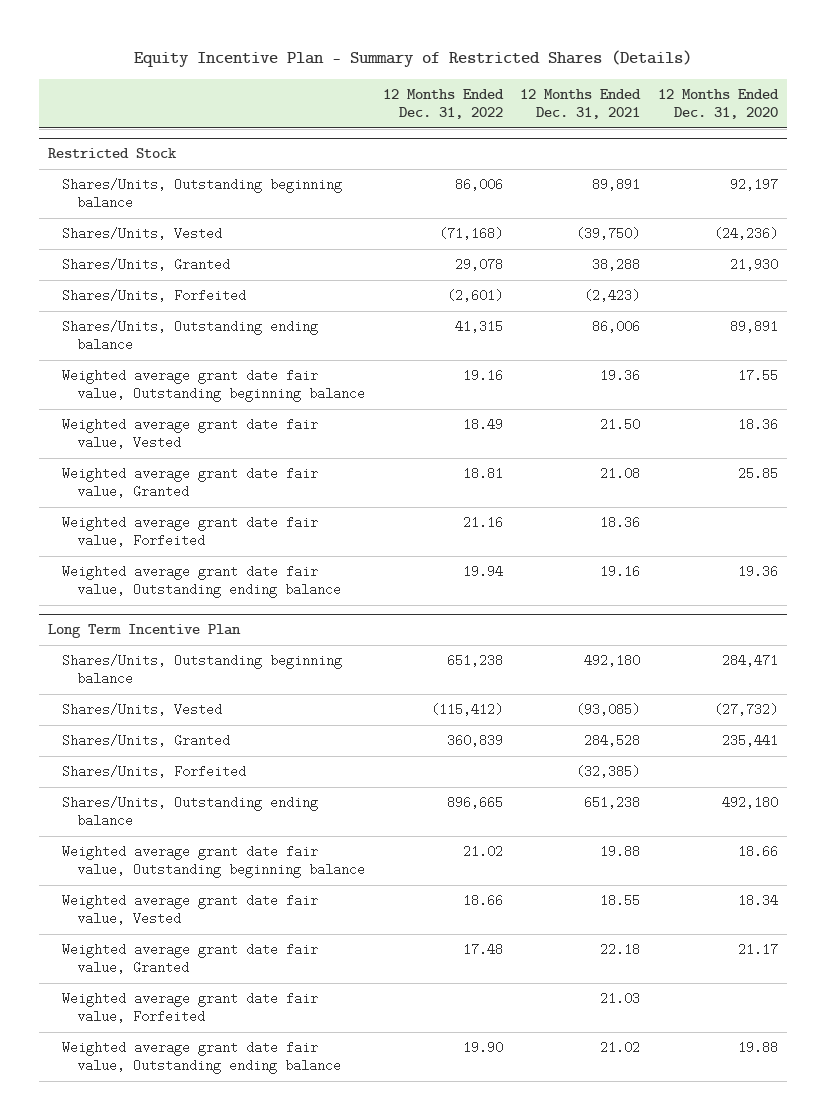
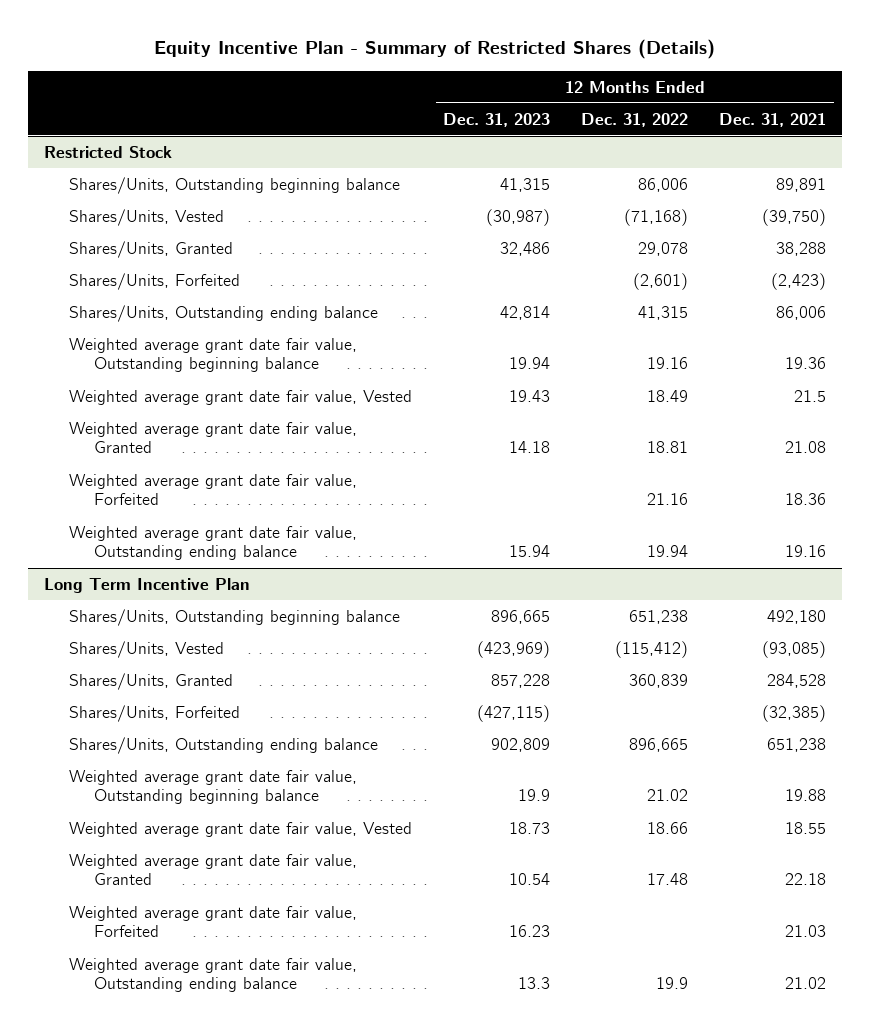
- | 12 Months Ended Dec. 31, 2022 | 12 Months Ended Dec. 31, 2021 | 12 Months Ended Dec. 31, 2020
+ | 12 Months Ended Dec. 31, 2023 | 12 Months Ended Dec. 31, 2022 | 12 Months Ended Dec. 31, 2021
@ Restricted Stock
- Weighted average grant date fair value, Vested | 18.49 | 21.50 | 18.36
+ Weighted average grant date fair value, Vested | 19.43 | 18.49 | 21.5
@ Long Term Incentive Plan
- Weighted average grant date fair value, Outstanding ending balance | 19.90 | 21.02 | 19.88
+ Weighted average grant date fair value, Outstanding ending balance | 13.3 | 19.9 | 21.02

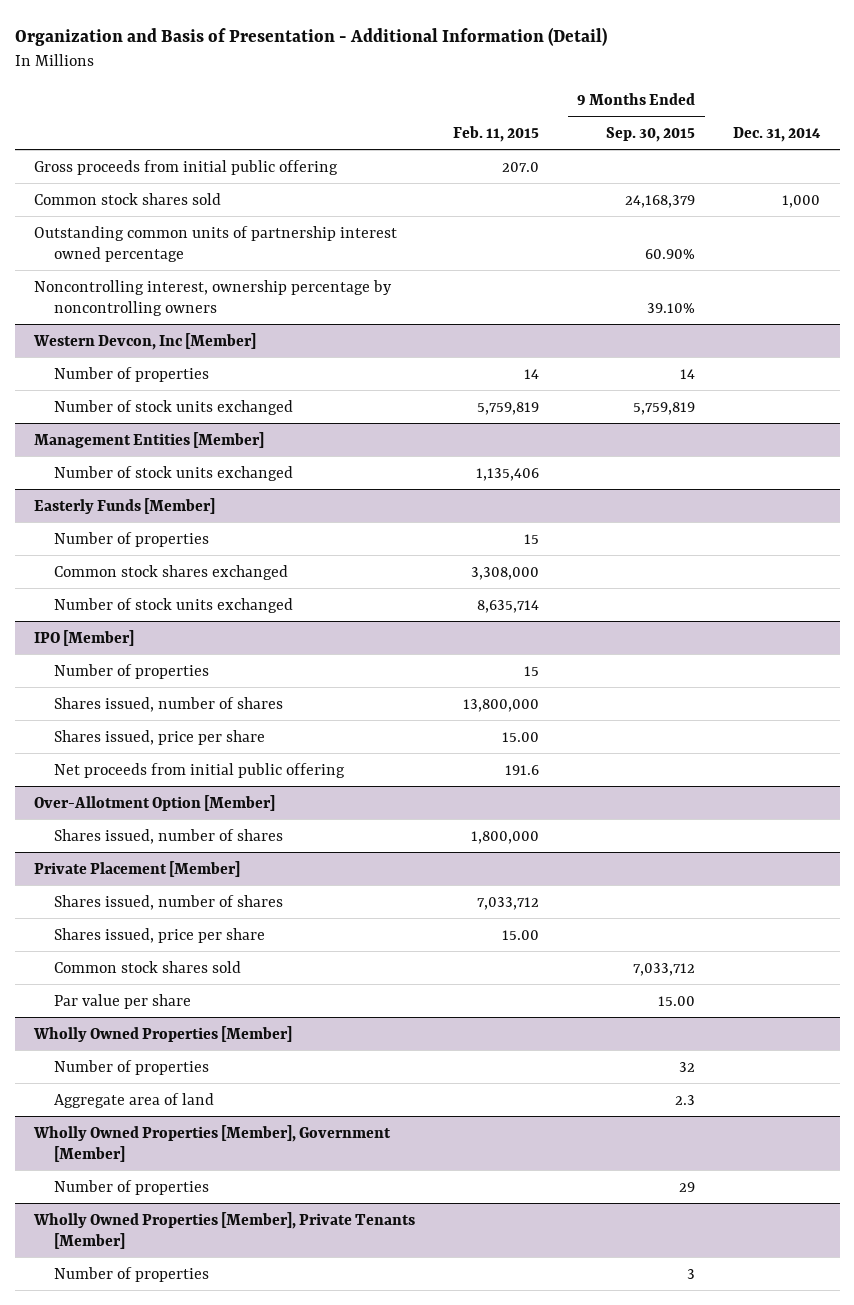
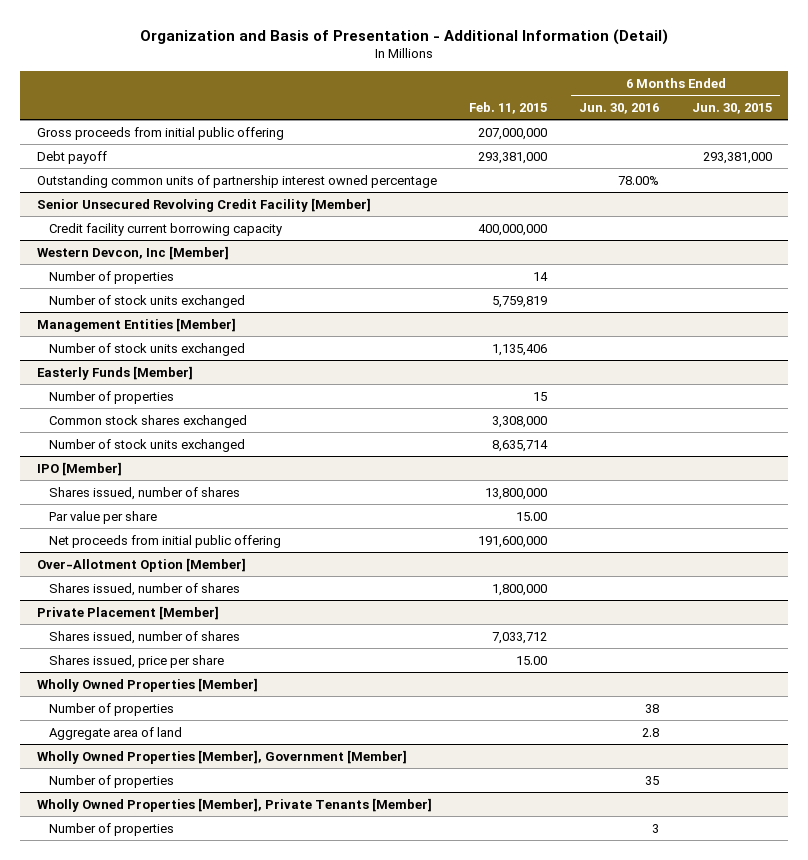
- | Feb. 11, 2015 | 9 Months Ended Sep. 30, 2015 | Dec. 31, 2014
+ | Feb. 11, 2015 | 6 Months Ended Jun. 30, 2016 | 6 Months Ended Jun. 30, 2015
- Gross proceeds from initial public offering | 207.0 | |
- Common stock shares sold | | 24,168,379 | 1,000
+ Gross proceeds from initial public offering | 207,000,000 | |
+ Debt payoff | 293,381,000 | | 293,381,000
- Noncontrolling interest, ownership percentage by noncontrolling owners | | 39.10% |
+ Senior Unsecured Revolving Credit Facility [Member]
+ Credit facility current borrowing capacity | 400,000,000 | |
@ IPO [Member]
- Number of properties | 15 | |
- Shares issued, price per share | 15.00 | |
- Net proceeds from initial public offering | 191.6 | |
+ Par value per share | 15.00 | |
+ Net proceeds from initial public offering | 191,600,000 | |
@ Private Placement [Member]
- Common stock shares sold | | 7,033,712 |
- Par value per share | | 15.00 |

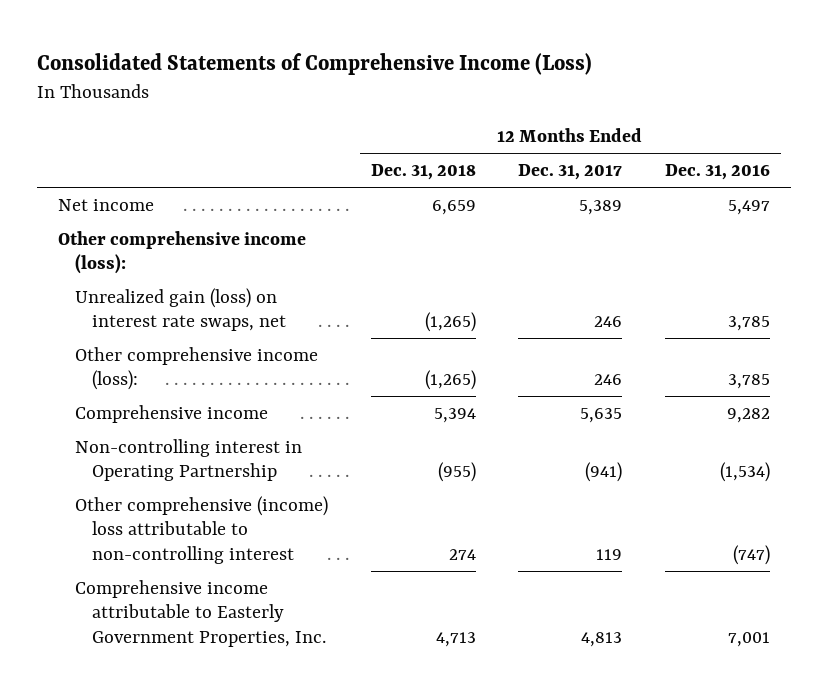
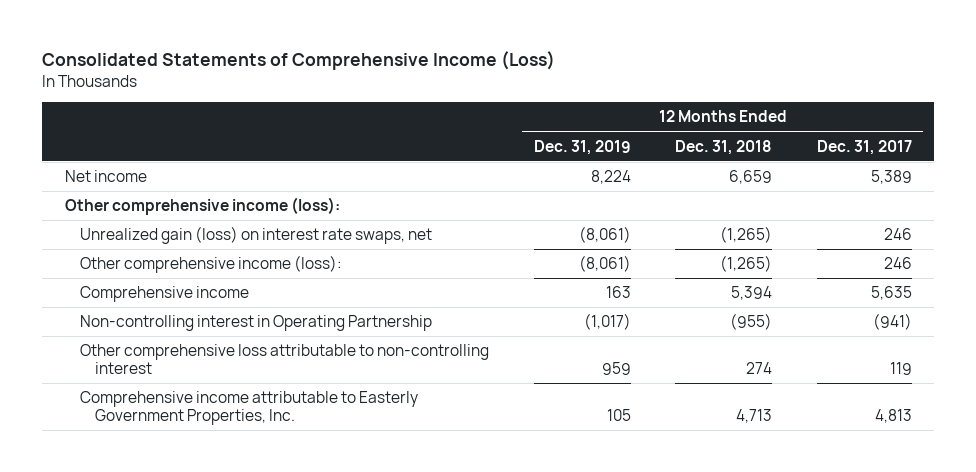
- | 12 Months Ended Dec. 31, 2018 | 12 Months Ended Dec. 31, 2017 | 12 Months Ended Dec. 31, 2016
+ | 12 Months Ended Dec. 31, 2019 | 12 Months Ended Dec. 31, 2018 | 12 Months Ended Dec. 31, 2017
- Other comprehensive (income) loss attributable to non-controlling interest | 274 | 119 | (747)
+ Other comprehensive loss attributable to non-controlling interest | 959 | 274 | 119

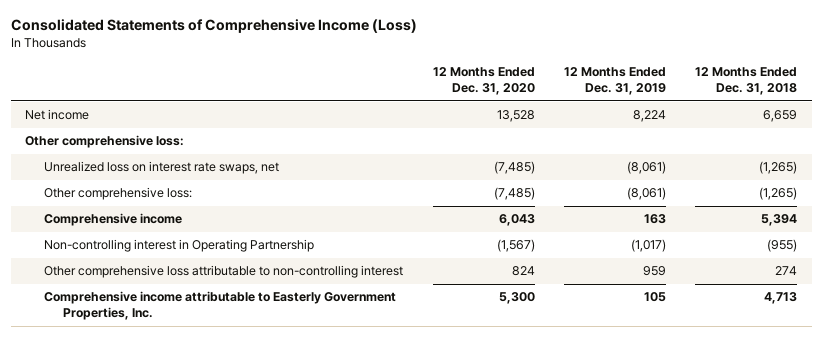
- | 12 Months Ended Dec. 31, 2019 | 12 Months Ended Dec. 31, 2018 | 12 Months Ended Dec. 31, 2017
+ | 12 Months Ended Dec. 31, 2020 | 12 Months Ended Dec. 31, 2019 | 12 Months Ended Dec. 31, 2018
- Other comprehensive income (loss):
- Unrealized gain (loss) on interest rate swaps, net | (8,061) | (1,265) | 246
- Other comprehensive income (loss): | (8,061) | (1,265) | 246
+ Other comprehensive loss:
+ Unrealized loss on interest rate swaps, net | (7,485) | (8,061) | (1,265)
+ Other comprehensive loss: | (7,485) | (8,061) | (1,265)

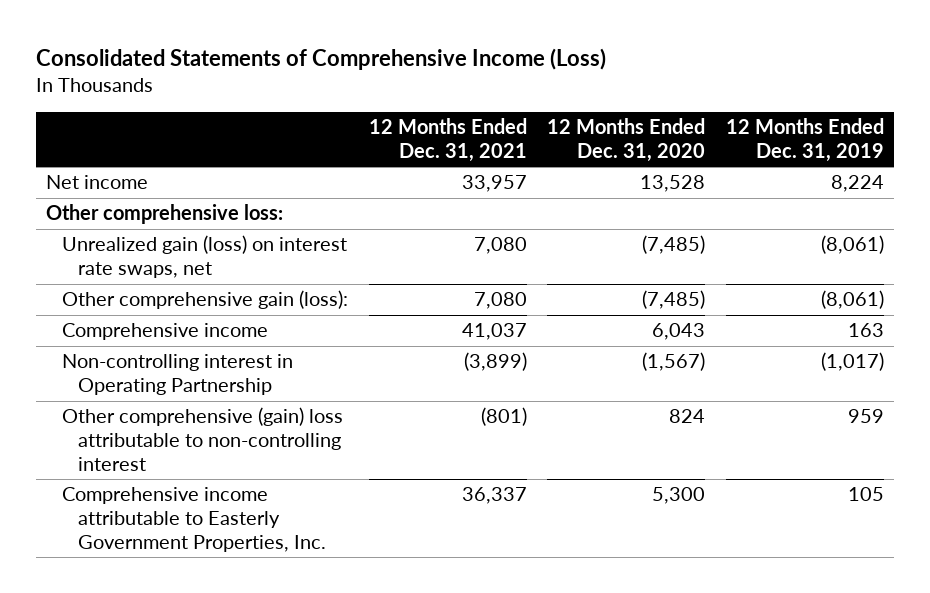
- | 12 Months Ended Dec. 31, 2020 | 12 Months Ended Dec. 31, 2019 | 12 Months Ended Dec. 31, 2018
+ | 12 Months Ended Dec. 31, 2021 | 12 Months Ended Dec. 31, 2020 | 12 Months Ended Dec. 31, 2019
- Unrealized loss on interest rate swaps, net | (7,485) | (8,061) | (1,265)
- Other comprehensive loss: | (7,485) | (8,061) | (1,265)
+ Unrealized gain (loss) on interest rate swaps, net | 7,080 | (7,485) | (8,061)
+ Other comprehensive gain (loss): | 7,080 | (7,485) | (8,061)
- Other comprehensive loss attributable to non-controlling interest | 824 | 959 | 274
+ Other comprehensive (gain) loss attributable to non-controlling interest | (801) | 824 | 959

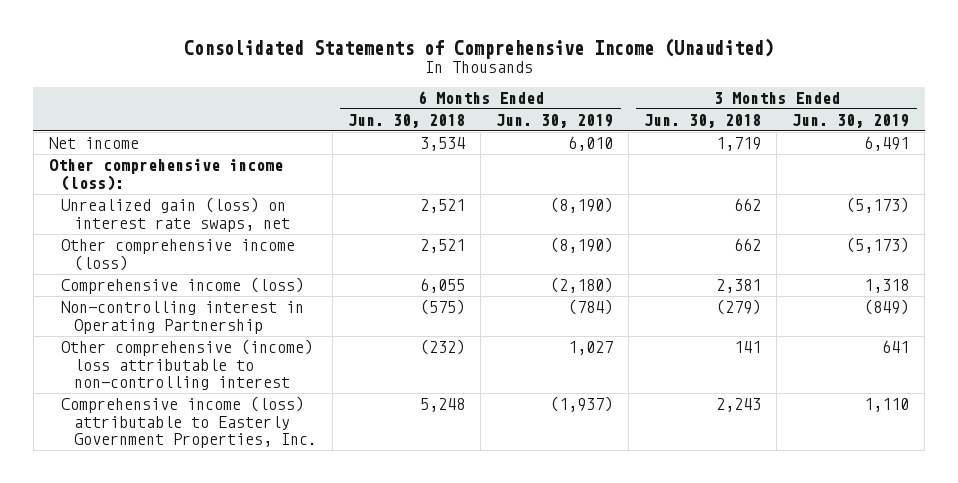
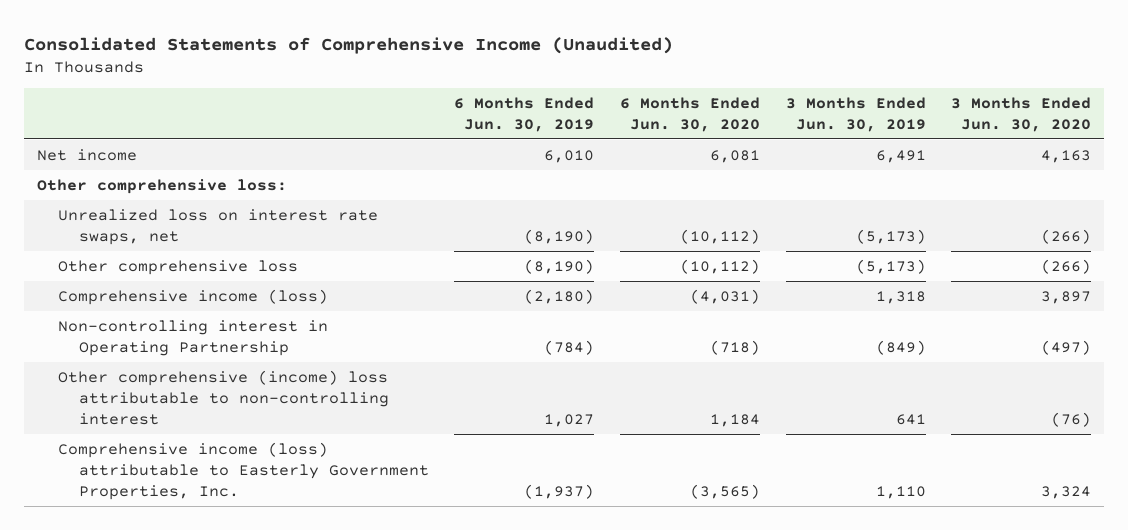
- | 6 Months Ended Jun. 30, 2018 | 6 Months Ended Jun. 30, 2019 | 3 Months Ended Jun. 30, 2018 | 3 Months Ended Jun. 30, 2019
+ | 6 Months Ended Jun. 30, 2019 | 6 Months Ended Jun. 30, 2020 | 3 Months Ended Jun. 30, 2019 | 3 Months Ended Jun. 30, 2020
- Other comprehensive income (loss):
- Unrealized gain (loss) on interest rate swaps, net | 2,521 | (8,190) | 662 | (5,173)
- Other comprehensive income (loss) | 2,521 | (8,190) | 662 | (5,173)
+ Other comprehensive loss:
+ Unrealized loss on interest rate swaps, net | (8,190) | (10,112) | (5,173) | (266)
+ Other comprehensive loss | (8,190) | (10,112) | (5,173) | (266)

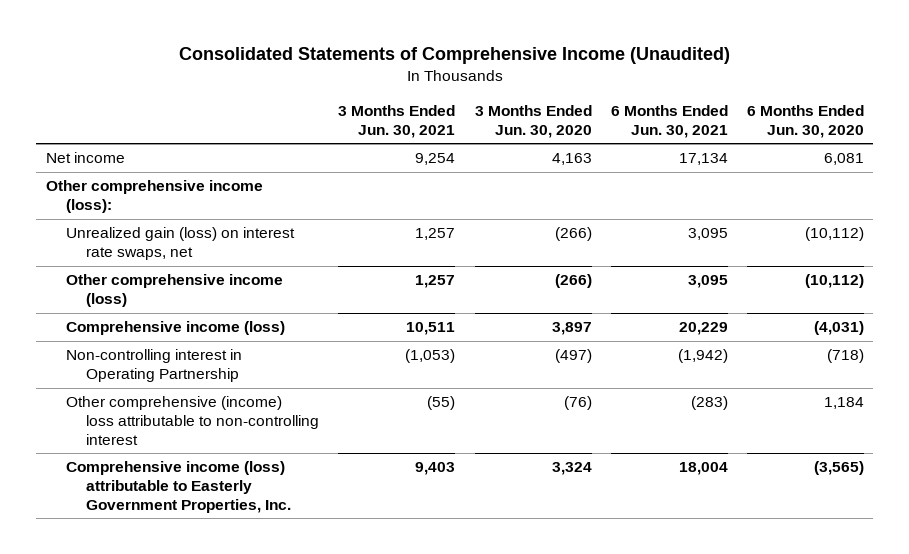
- | 6 Months Ended Jun. 30, 2019 | 6 Months Ended Jun. 30, 2020 | 3 Months Ended Jun. 30, 2019 | 3 Months Ended Jun. 30, 2020
+ | 3 Months Ended Jun. 30, 2021 | 3 Months Ended Jun. 30, 2020 | 6 Months Ended Jun. 30, 2021 | 6 Months Ended Jun. 30, 2020
- Other comprehensive loss:
- Unrealized loss on interest rate swaps, net | (8,190) | (10,112) | (5,173) | (266)
- Other comprehensive loss | (8,190) | (10,112) | (5,173) | (266)
+ Other comprehensive income (loss):
+ Unrealized gain (loss) on interest rate swaps, net | 1,257 | (266) | 3,095 | (10,112)
+ Other comprehensive income (loss) | 1,257 | (266) | 3,095 | (10,112)

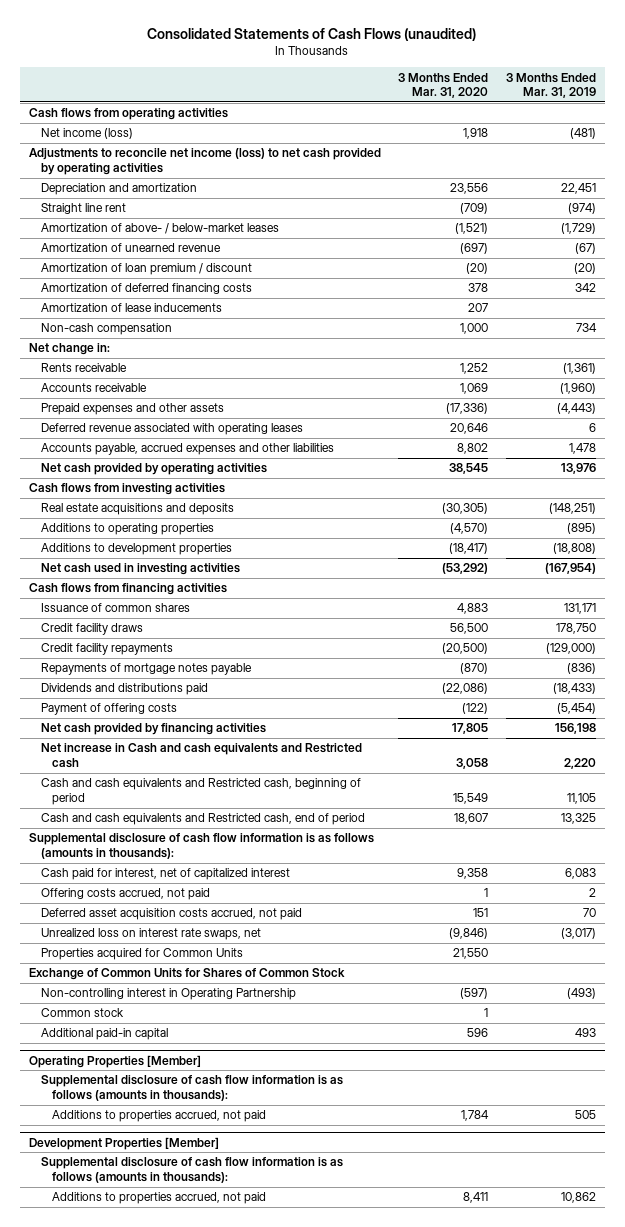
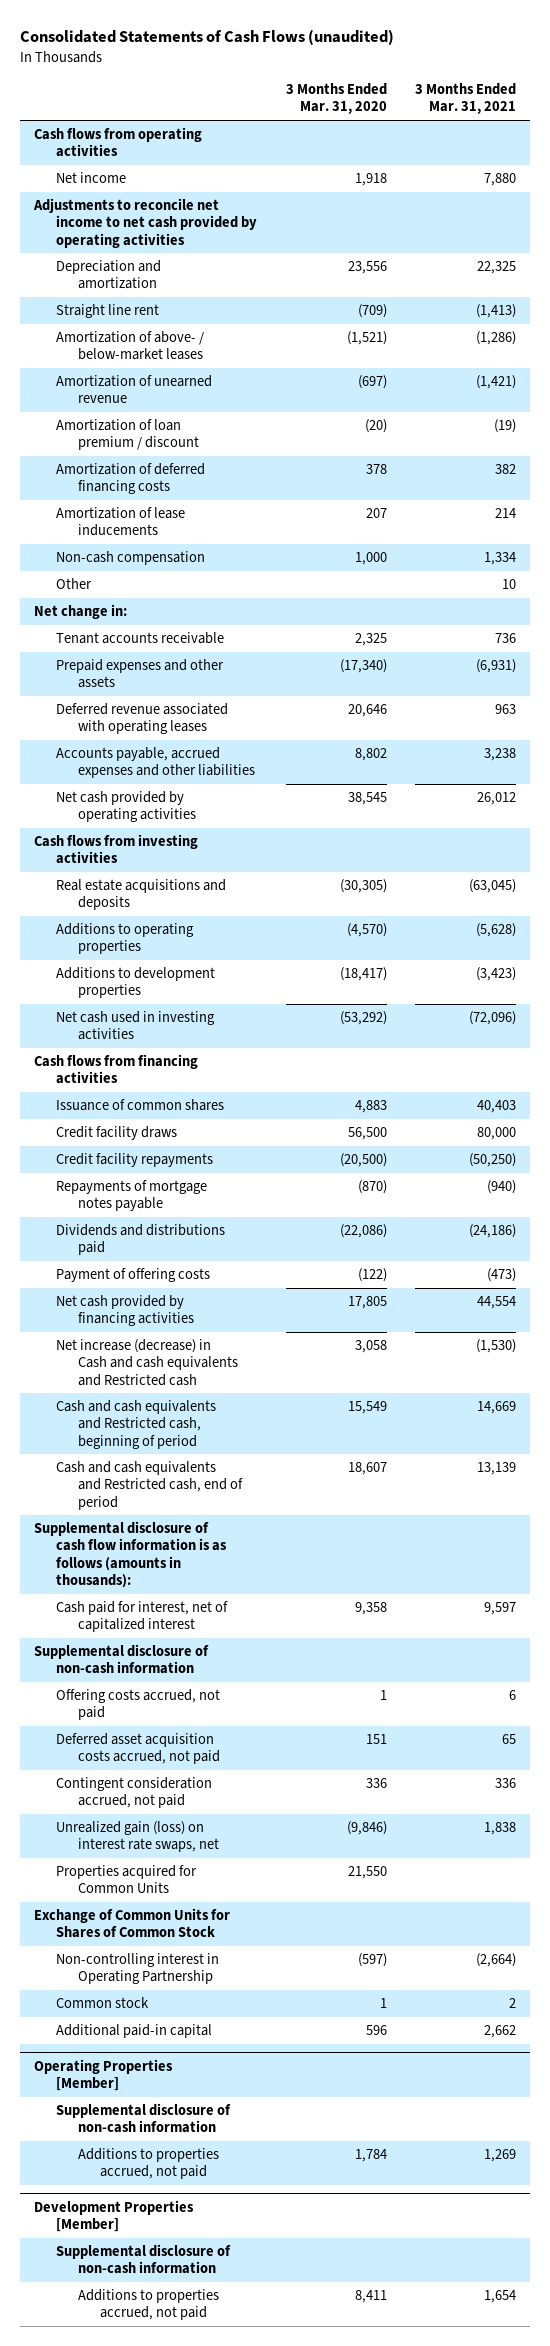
- | 3 Months Ended Mar. 31, 2020 | 3 Months Ended Mar. 31, 2019
+ | 3 Months Ended Mar. 31, 2020 | 3 Months Ended Mar. 31, 2021
- Net income (loss) | 1,918 | (481)
- Adjustments to reconcile net income (loss) to net cash provided by operating activities
+ Net income | 1,918 | 7,880
+ Adjustments to reconcile net income to net cash provided by operating activities
+ Other | | 10
- Rents receivable | 1,252 | (1,361)
- Accounts receivable | 1,069 | (1,960)
- Prepaid expenses and other assets | (17,336) | (4,443)
+ Tenant accounts receivable | 2,325 | 736
+ Prepaid expenses and other assets | (17,340) | (6,931)
- Net increase in Cash and cash equivalents and Restricted cash | 3,058 | 2,220
+ Net increase (decrease) in Cash and cash equivalents and Restricted cash | 3,058 | (1,530)
+ Supplemental disclosure of non-cash information
- Unrealized loss on interest rate swaps, net | (9,846) | (3,017)
+ Contingent consideration accrued, not paid | 336 | 336
+ Unrealized gain (loss) on interest rate swaps, net | (9,846) | 1,838
@ Operating Properties [Member]
- Supplemental disclosure of cash flow information is as follows (amounts in thousands):
+ Supplemental disclosure of non-cash information
@ Development Properties [Member]
- Supplemental disclosure of cash flow information is as follows (amounts in thousands):
+ Supplemental disclosure of non-cash information

